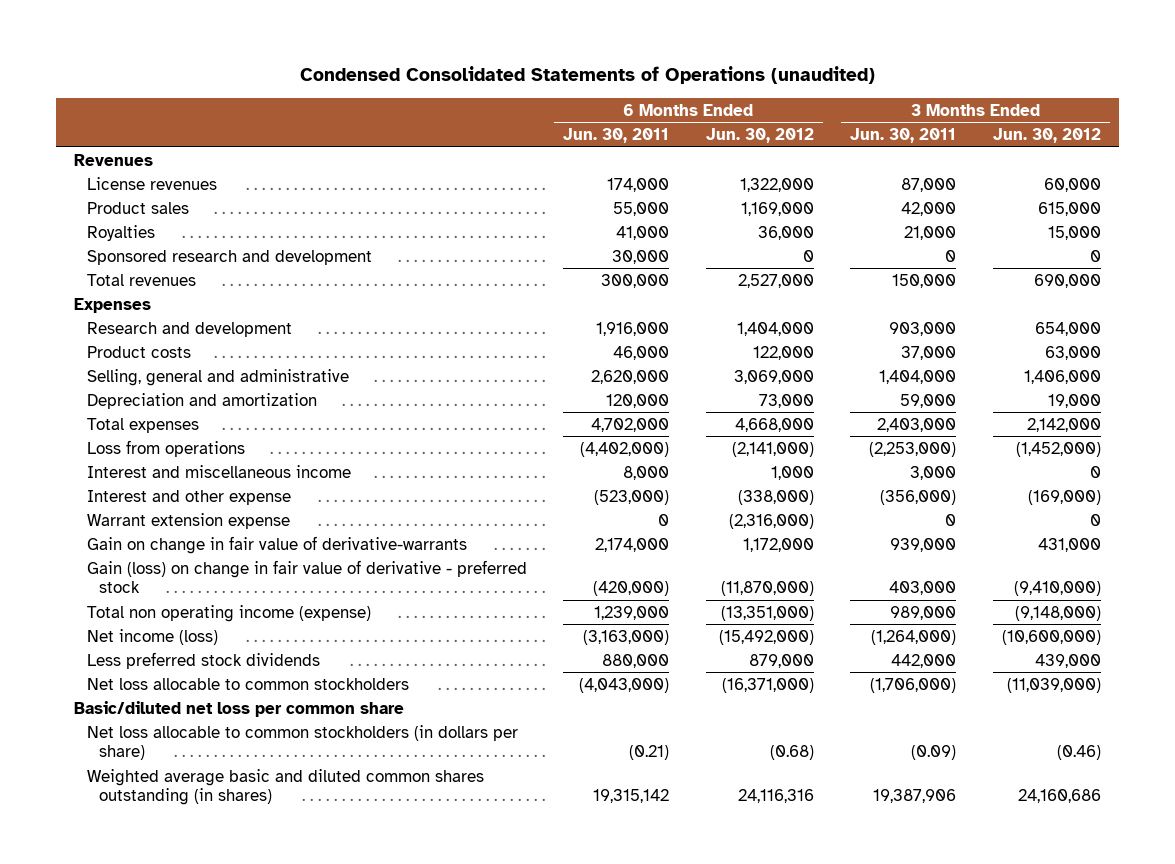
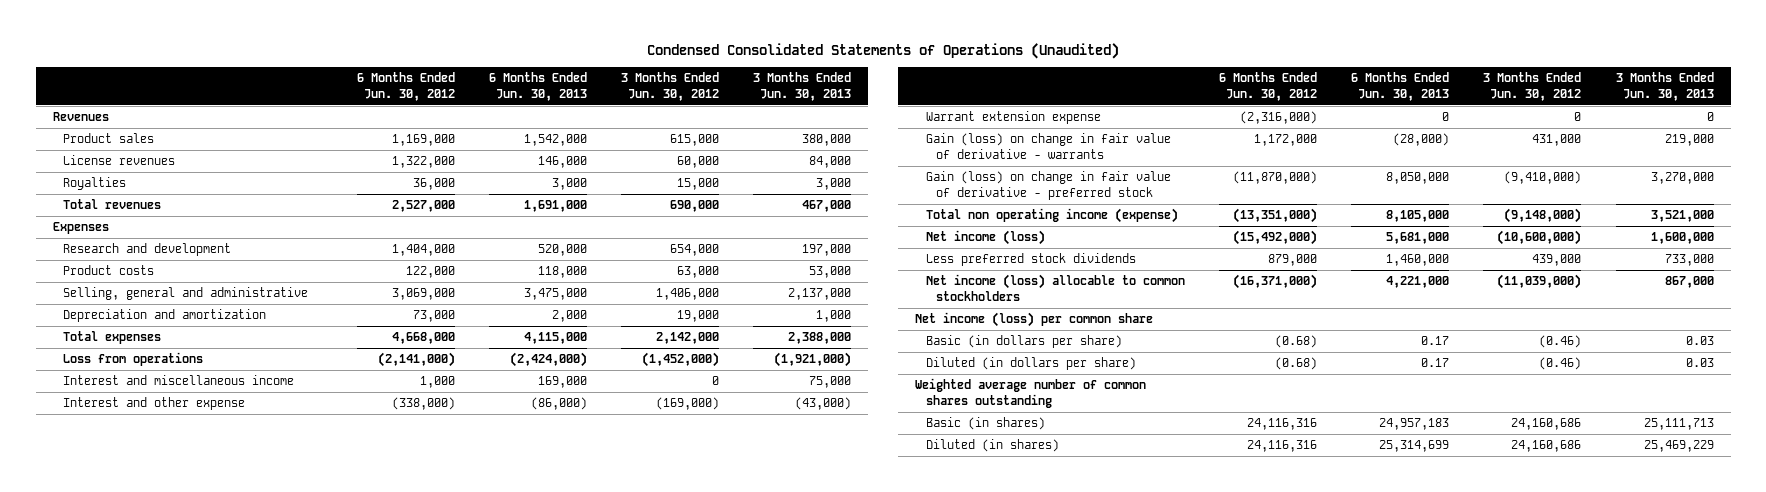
- Condensed Consolidated Statements of Operations (unaudited)
+ Condensed Consolidated Statements of Operations (Unaudited)
- | 6 Months Ended Jun. 30, 2011 | 6 Months Ended Jun. 30, 2012 | 3 Months Ended Jun. 30, 2011 | 3 Months Ended Jun. 30, 2012
+ | 6 Months Ended Jun. 30, 2012 | 6 Months Ended Jun. 30, 2013 | 3 Months Ended Jun. 30, 2012 | 3 Months Ended Jun. 30, 2013
moved down: License revenues | 1,322,000 | 146,000 | 60,000 | 84,000
- Sponsored research and development | 30,000 | 0 | 0 | 0
- Gain on change in fair value of derivative-warrants | 2,174,000 | 1,172,000 | 939,000 | 431,000
+ Gain (loss) on change in fair value of derivative - warrants | 1,172,000 | (28,000) | 431,000 | 219,000
- Net loss allocable to common stockholders | (4,043,000) | (16,371,000) | (1,706,000) | (11,039,000)
- Basic/diluted net loss per common share
- Net loss allocable to common stockholders (in dollars per share) | (0.21) | (0.68) | (0.09) | (0.46)
- Weighted average basic and diluted common shares outstanding (in shares) | 19,315,142 | 24,116,316 | 19,387,906 | 24,160,686
+ Net income (loss) allocable to common stockholders | (16,371,000) | 4,221,000 | (11,039,000) | 867,000
+ Net income (loss) per common share
+ Basic (in dollars per share) | (0.68) | 0.17 | (0.46) | 0.03
+ Diluted (in dollars per share) | (0.68) | 0.17 | (0.46) | 0.03
+ Weighted average number of common shares outstanding
+ Basic (in shares) | 24,116,316 | 24,957,183 | 24,160,686 | 25,111,713
+ Diluted (in shares) | 24,116,316 | 25,314,699 | 24,160,686 | 25,469,229

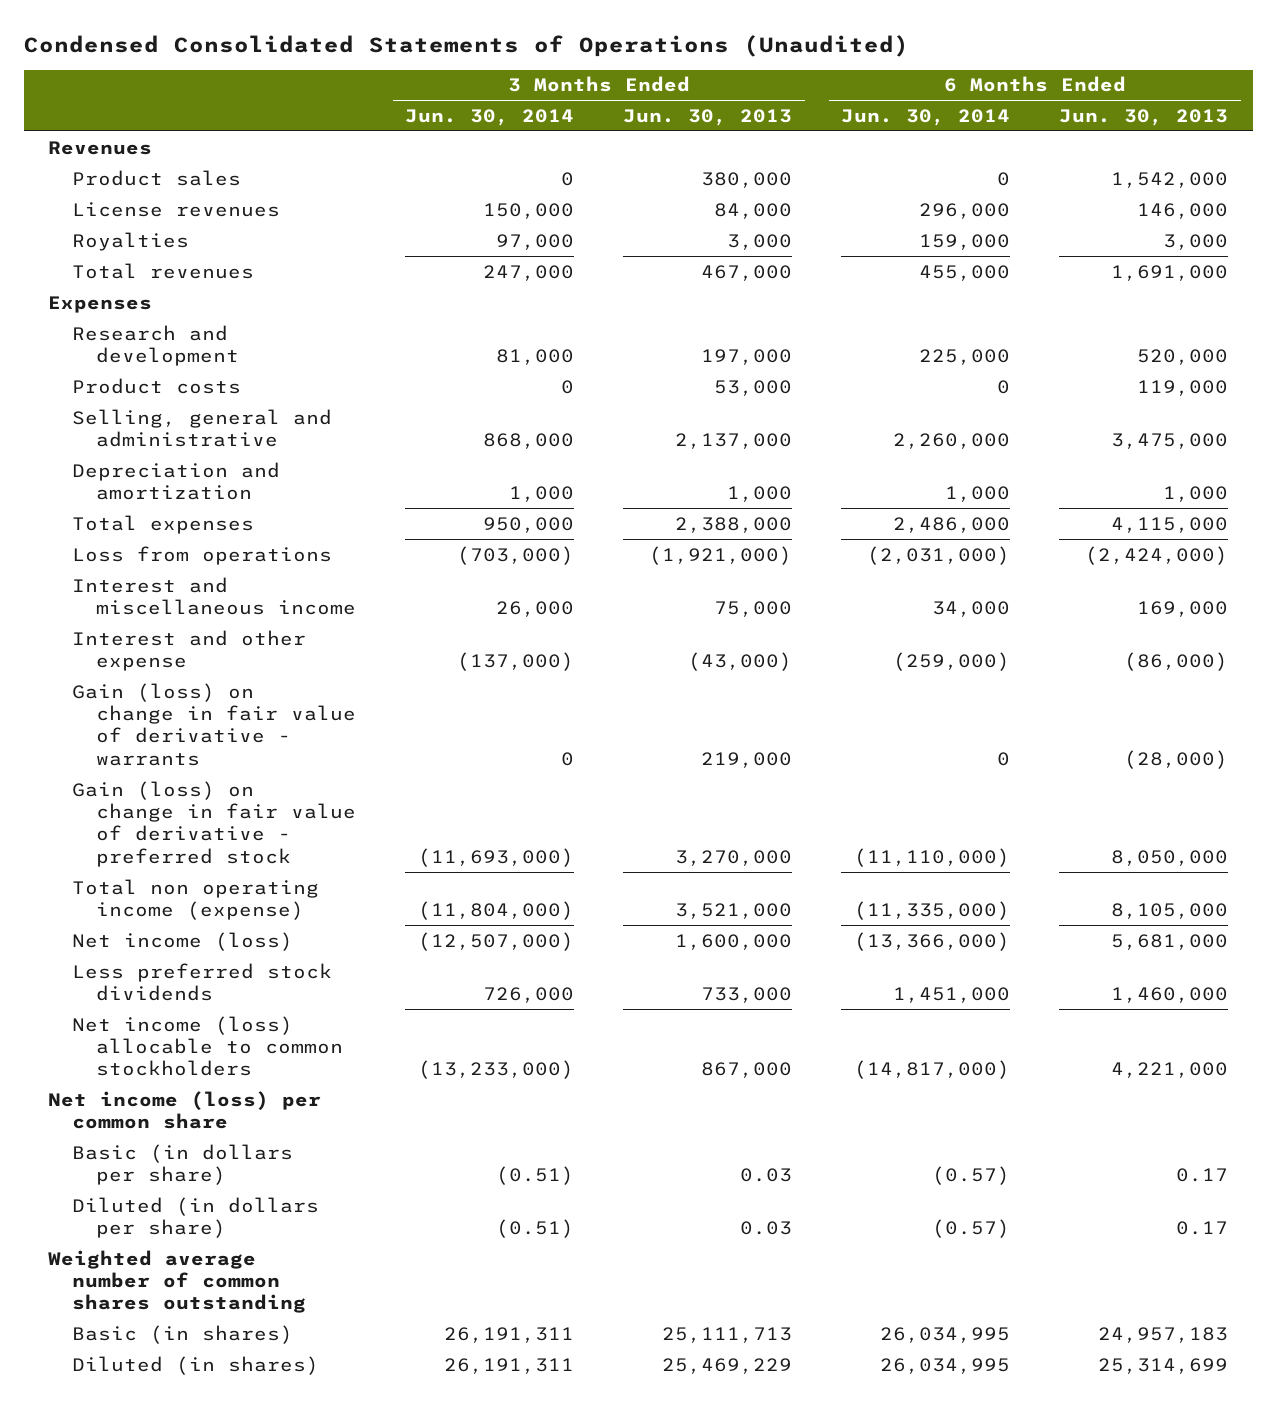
- | 6 Months Ended Jun. 30, 2012 | 6 Months Ended Jun. 30, 2013 | 3 Months Ended Jun. 30, 2012 | 3 Months Ended Jun. 30, 2013
+ | 3 Months Ended Jun. 30, 2014 | 3 Months Ended Jun. 30, 2013 | 6 Months Ended Jun. 30, 2014 | 6 Months Ended Jun. 30, 2013
- Product costs | 122,000 | 118,000 | 63,000 | 53,000
+ Product costs | 0 | 53,000 | 0 | 119,000
- Depreciation and amortization | 73,000 | 2,000 | 19,000 | 1,000
+ Depreciation and amortization | 1,000 | 1,000 | 1,000 | 1,000
- Warrant extension expense | (2,316,000) | 0 | 0 | 0

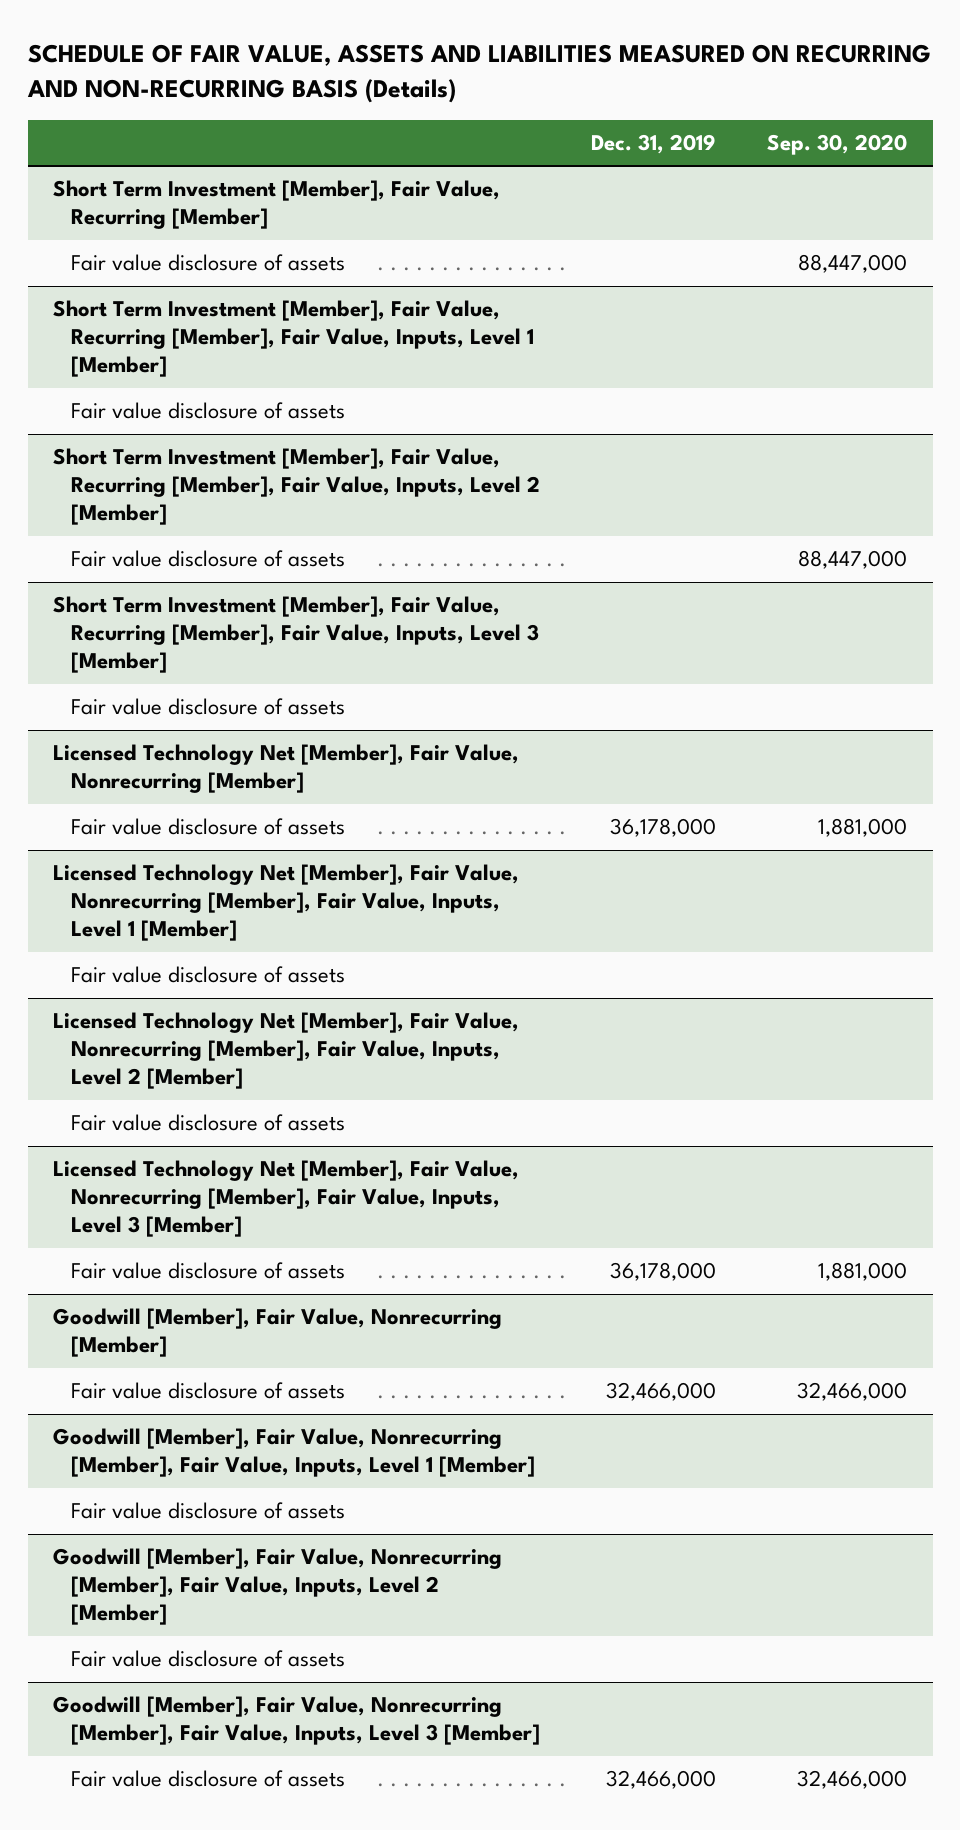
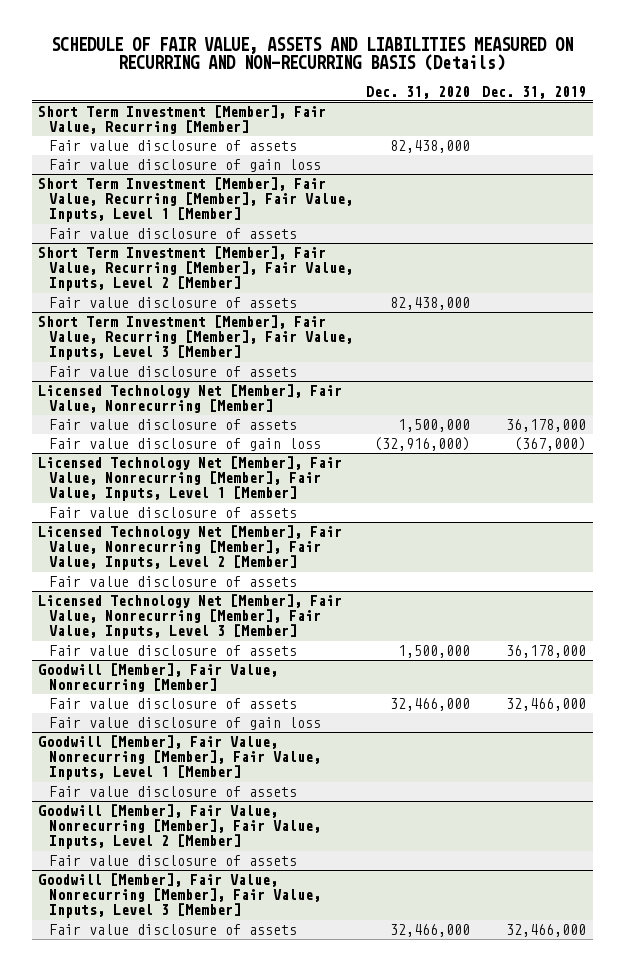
- | Dec. 31, 2019 | Sep. 30, 2020
+ | Dec. 31, 2020 | Dec. 31, 2019
@ Short Term Investment [Member], Fair Value, Recurring [Member]
+ Fair value disclosure of gain loss
@ Licensed Technology Net [Member], Fair Value, Nonrecurring [Member]
+ Fair value disclosure of gain loss | (32,916,000) | (367,000)
@ Goodwill [Member], Fair Value, Nonrecurring [Member]
+ Fair value disclosure of gain loss

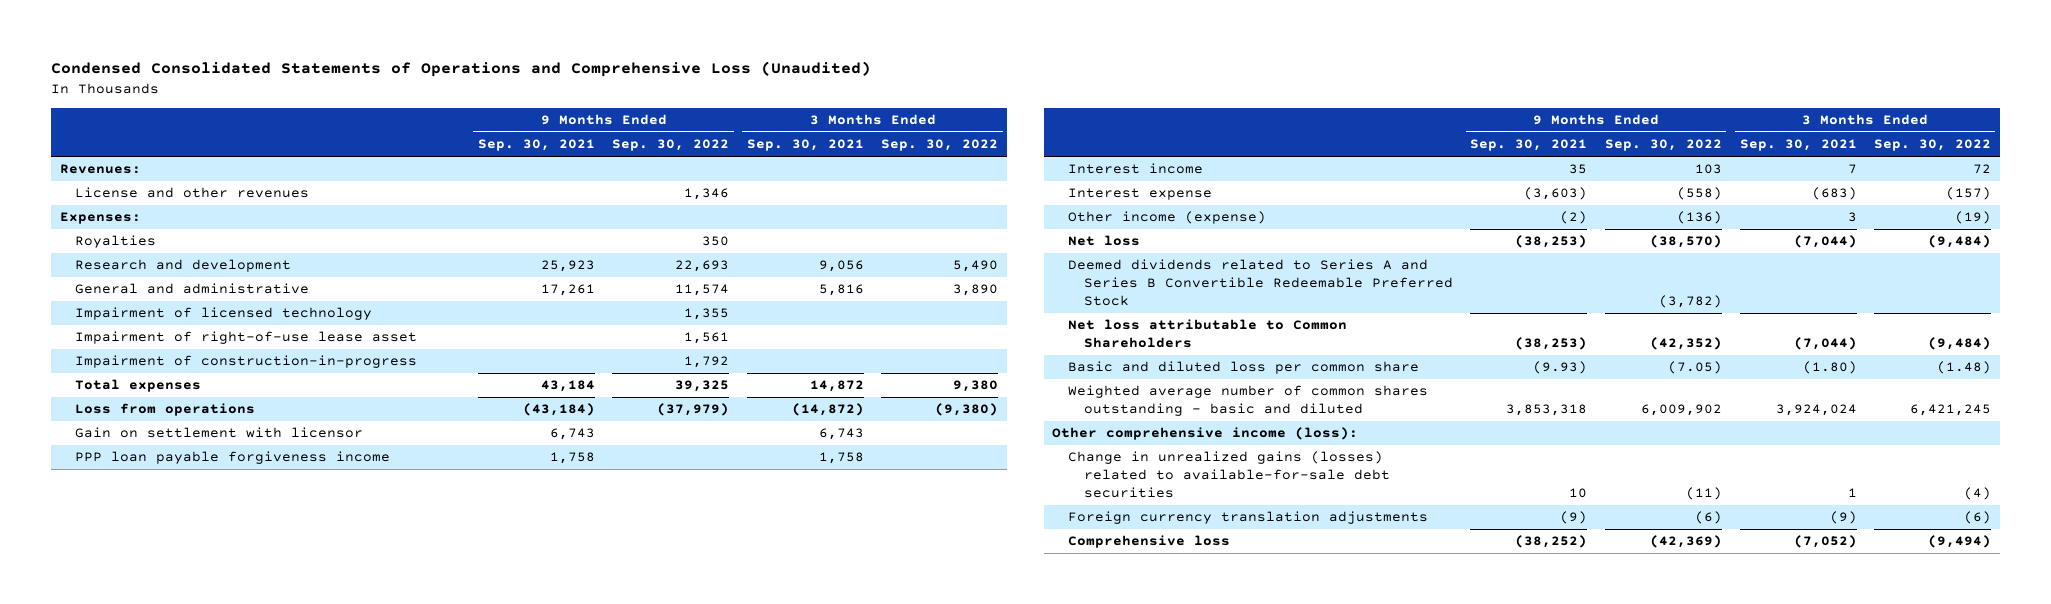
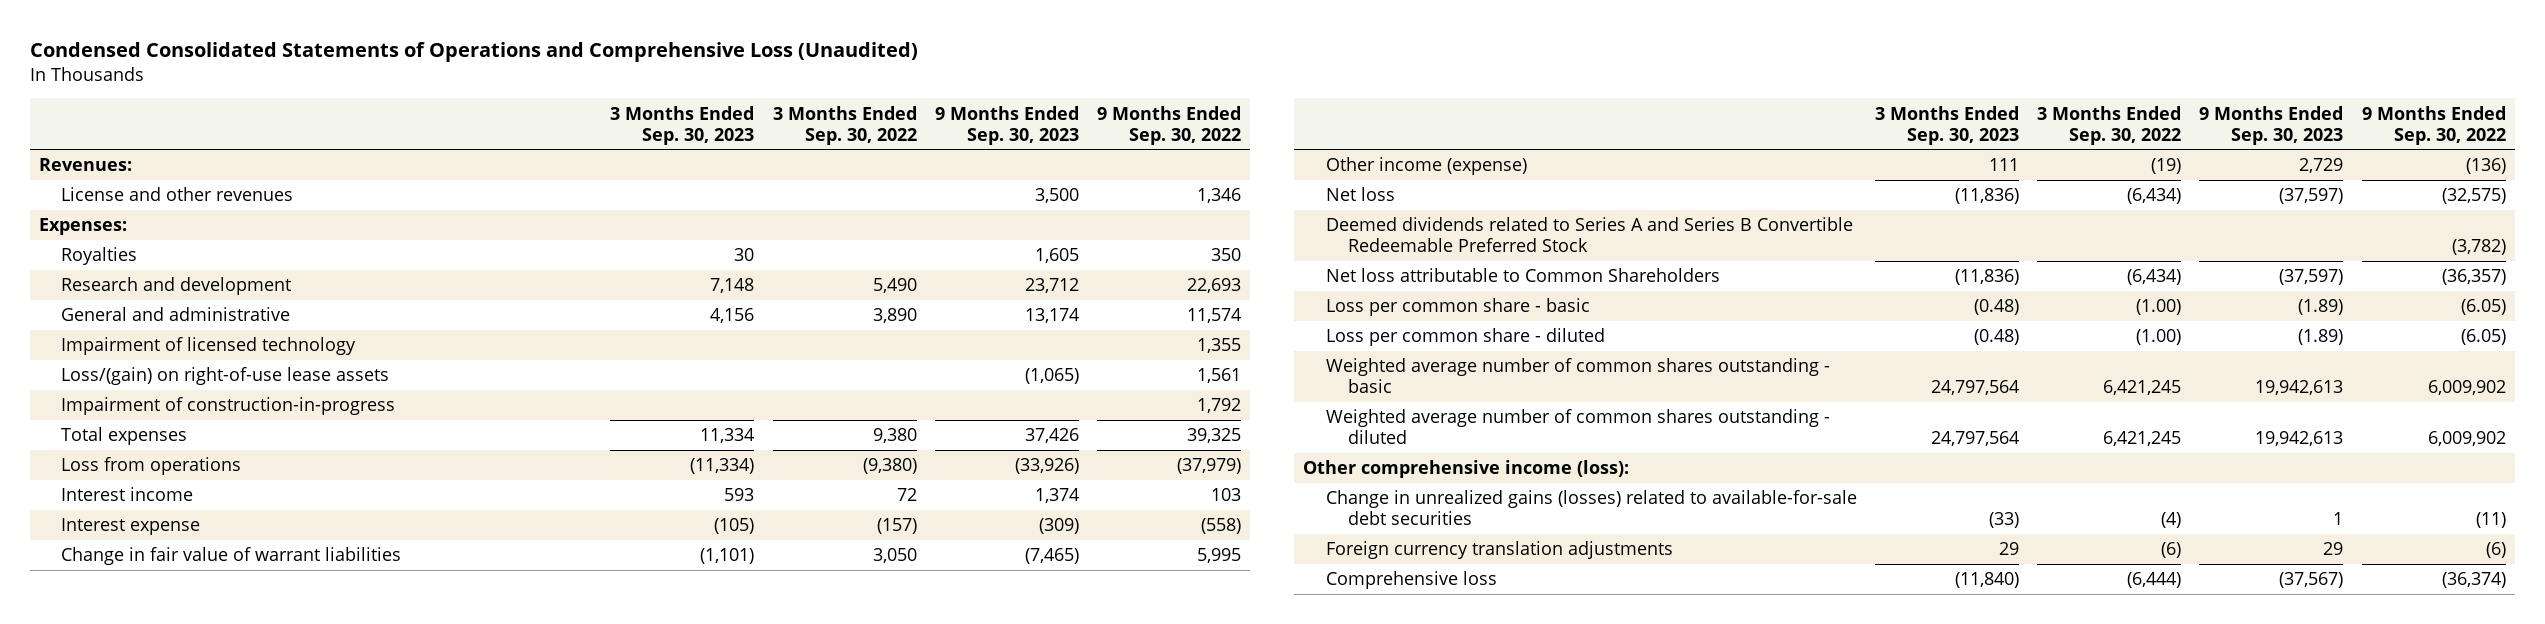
- | 9 Months Ended Sep. 30, 2021 | 9 Months Ended Sep. 30, 2022 | 3 Months Ended Sep. 30, 2021 | 3 Months Ended Sep. 30, 2022
+ | 3 Months Ended Sep. 30, 2023 | 3 Months Ended Sep. 30, 2022 | 9 Months Ended Sep. 30, 2023 | 9 Months Ended Sep. 30, 2022
- Impairment of right-of-use lease asset | | 1,561 | |
+ Loss/(gain) on right-of-use lease assets | | | (1,065) | 1,561
- Gain on settlement with licensor | 6,743 | | 6,743 |
- PPP loan payable forgiveness income | 1,758 | | 1,758 |
+ Change in fair value of warrant liabilities | (1,101) | 3,050 | (7,465) | 5,995
- Net loss | (38,253) | (38,570) | (7,044) | (9,484)
+ Net loss | (11,836) | (6,434) | (37,597) | (32,575)
- Net loss attributable to Common Shareholders | (38,253) | (42,352) | (7,044) | (9,484)
- Basic and diluted loss per common share | (9.93) | (7.05) | (1.80) | (1.48)
- Weighted average number of common shares outstanding - basic and diluted | 3,853,318 | 6,009,902 | 3,924,024 | 6,421,245
+ Net loss attributable to Common Shareholders | (11,836) | (6,434) | (37,597) | (36,357)
+ Loss per common share - basic | (0.48) | (1.00) | (1.89) | (6.05)
+ Loss per common share - diluted | (0.48) | (1.00) | (1.89) | (6.05)
+ Weighted average number of common shares outstanding - basic | 24,797,564 | 6,421,245 | 19,942,613 | 6,009,902
+ Weighted average number of common shares outstanding - diluted | 24,797,564 | 6,421,245 | 19,942,613 | 6,009,902
- Comprehensive loss | (38,252) | (42,369) | (7,052) | (9,494)
+ Comprehensive loss | (11,840) | (6,444) | (37,567) | (36,374)

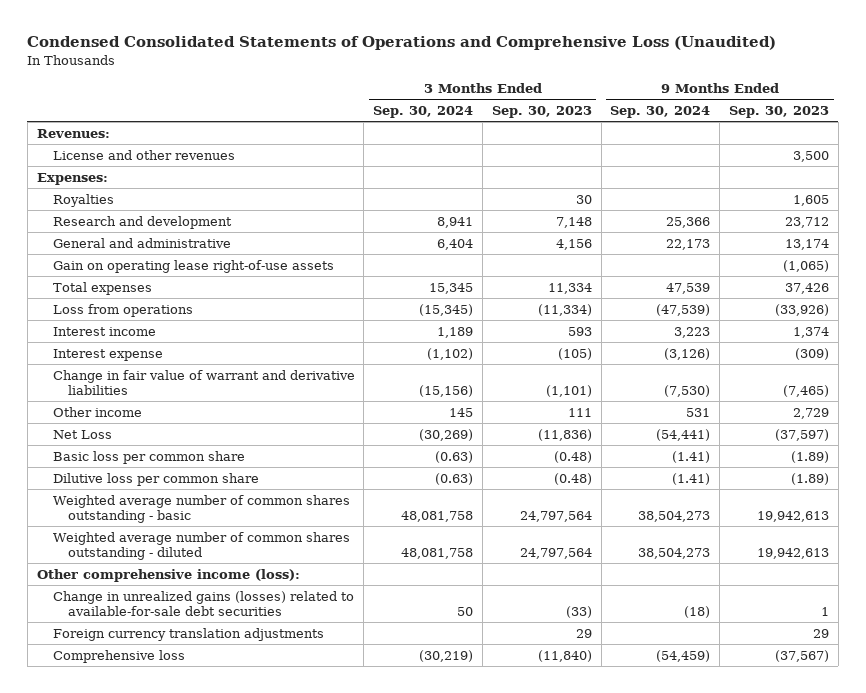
- | 3 Months Ended Sep. 30, 2023 | 3 Months Ended Sep. 30, 2022 | 9 Months Ended Sep. 30, 2023 | 9 Months Ended Sep. 30, 2022
+ | 3 Months Ended Sep. 30, 2024 | 3 Months Ended Sep. 30, 2023 | 9 Months Ended Sep. 30, 2024 | 9 Months Ended Sep. 30, 2023
- Impairment of licensed technology | | | | 1,355
- Loss/(gain) on right-of-use lease assets | | | (1,065) | 1,561
- Impairment of construction-in-progress | | | | 1,792
+ Gain on operating lease right-of-use assets | | | | (1,065)
- Change in fair value of warrant liabilities | (1,101) | 3,050 | (7,465) | 5,995
- Other income (expense) | 111 | (19) | 2,729 | (136)
- Net loss | (11,836) | (6,434) | (37,597) | (32,575)
- Deemed dividends related to Series A and Series B Convertible Redeemable Preferred Stock | | | | (3,782)
- Net loss attributable to Common Shareholders | (11,836) | (6,434) | (37,597) | (36,357)
- Loss per common share - basic | (0.48) | (1.00) | (1.89) | (6.05)
- Loss per common share - diluted | (0.48) | (1.00) | (1.89) | (6.05)
+ Change in fair value of warrant and derivative liabilities | (15,156) | (1,101) | (7,530) | (7,465)
+ Other income | 145 | 111 | 531 | 2,729
+ Net Loss | (30,269) | (11,836) | (54,441) | (37,597)
+ Basic loss per common share | (0.63) | (0.48) | (1.41) | (1.89)
+ Dilutive loss per common share | (0.63) | (0.48) | (1.41) | (1.89)

